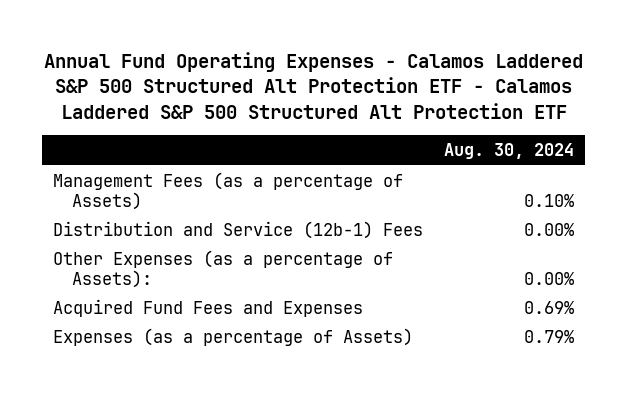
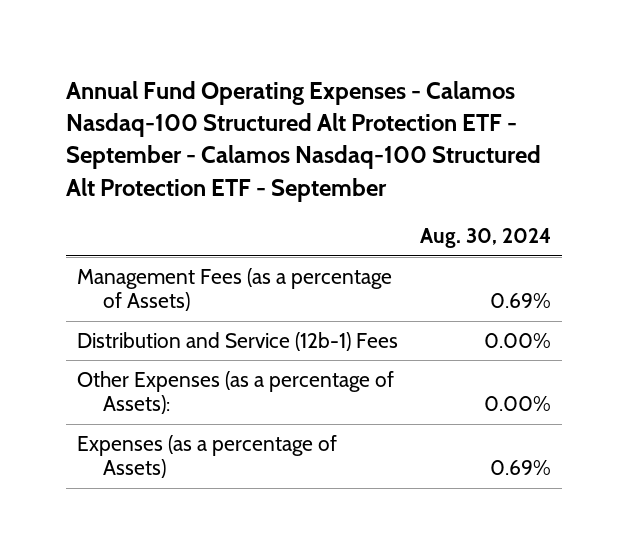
- Annual Fund Operating Expenses - Calamos Laddered S&P 500 Structured Alt Protection ETF - Calamos Laddered S&P 500 Structured Alt Protection ETF
+ Annual Fund Operating Expenses - Calamos Nasdaq-100 Structured Alt Protection ETF - September - Calamos Nasdaq-100 Structured Alt Protection ETF - September
- Management Fees (as a percentage of Assets) | 0.10%
+ Management Fees (as a percentage of Assets) | 0.69%
- Acquired Fund Fees and Expenses | 0.69%
- Expenses (as a percentage of Assets) | 0.79%
+ Expenses (as a percentage of Assets) | 0.69%

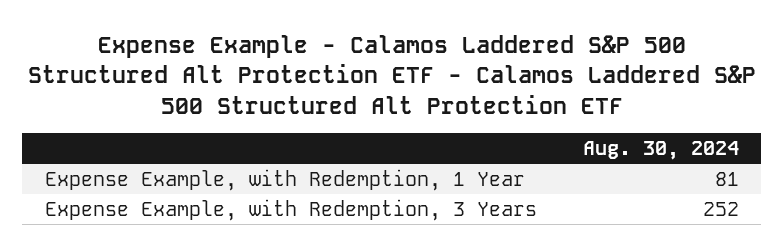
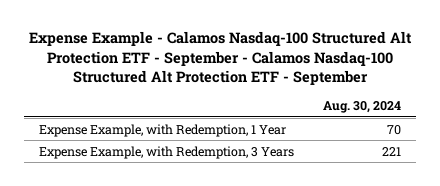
- Expense Example - Calamos Laddered S&P 500 Structured Alt Protection ETF - Calamos Laddered S&P 500 Structured Alt Protection ETF
+ Expense Example - Calamos Nasdaq-100 Structured Alt Protection ETF - September - Calamos Nasdaq-100 Structured Alt Protection ETF - September
- Expense Example, with Redemption, 1 Year | 81
- Expense Example, with Redemption, 3 Years | 252
+ Expense Example, with Redemption, 1 Year | 70
+ Expense Example, with Redemption, 3 Years | 221

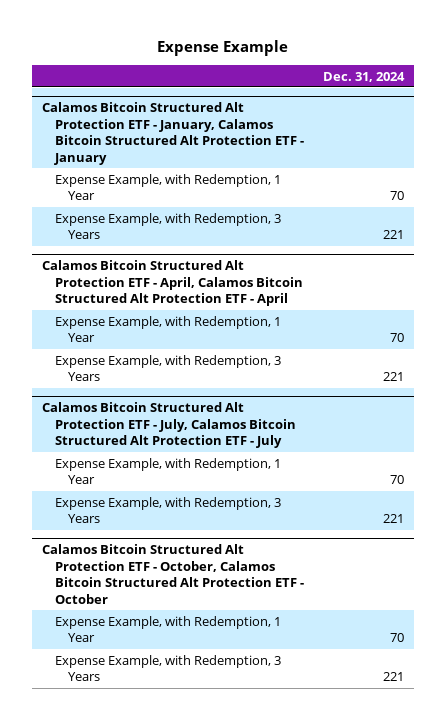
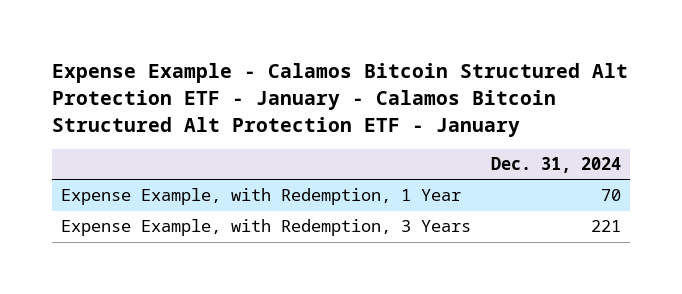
- Expense Example
+ Expense Example - Calamos Bitcoin Structured Alt Protection ETF - January - Calamos Bitcoin Structured Alt Protection ETF - January
- Calamos Bitcoin Structured Alt Protection ETF - January, Calamos Bitcoin Structured Alt Protection ETF - January
- Calamos Bitcoin Structured Alt Protection ETF - April, Calamos Bitcoin Structured Alt Protection ETF - April
- Expense Example, with Redemption, 1 Year | 70
- Expense Example, with Redemption, 3 Years | 221
- Calamos Bitcoin Structured Alt Protection ETF - July, Calamos Bitcoin Structured Alt Protection ETF - July
- Expense Example, with Redemption, 1 Year | 70
- Expense Example, with Redemption, 3 Years | 221
- Calamos Bitcoin Structured Alt Protection ETF - October, Calamos Bitcoin Structured Alt Protection ETF - October
- Expense Example, with Redemption, 1 Year | 70
- Expense Example, with Redemption, 3 Years | 221

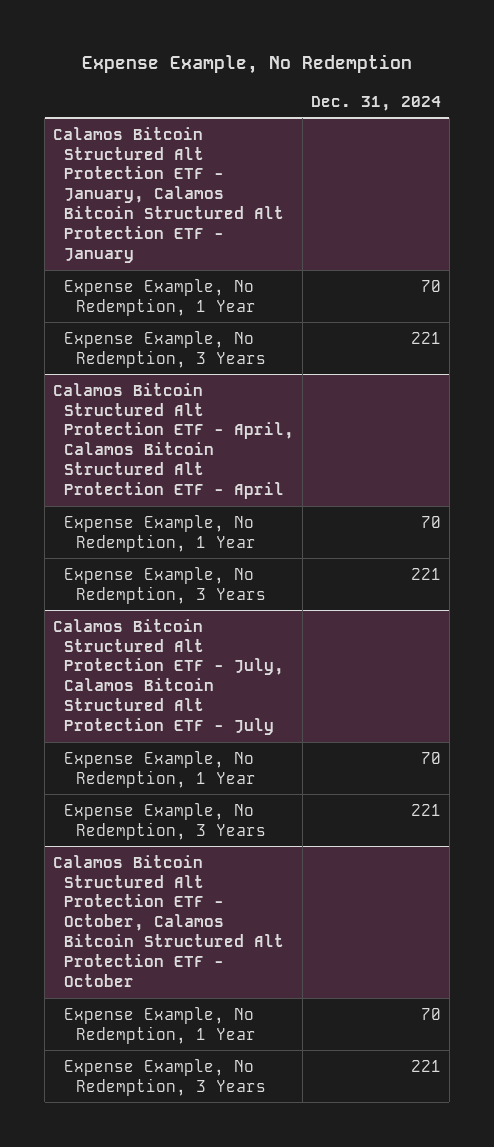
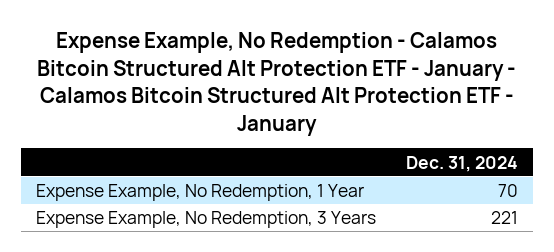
- Expense Example, No Redemption
+ Expense Example, No Redemption - Calamos Bitcoin Structured Alt Protection ETF - January - Calamos Bitcoin Structured Alt Protection ETF - January
- Calamos Bitcoin Structured Alt Protection ETF - January, Calamos Bitcoin Structured Alt Protection ETF - January
- Calamos Bitcoin Structured Alt Protection ETF - April, Calamos Bitcoin Structured Alt Protection ETF - April
- Expense Example, No Redemption, 1 Year | 70
- Expense Example, No Redemption, 3 Years | 221
- Calamos Bitcoin Structured Alt Protection ETF - July, Calamos Bitcoin Structured Alt Protection ETF - July
- Expense Example, No Redemption, 1 Year | 70
- Expense Example, No Redemption, 3 Years | 221
- Calamos Bitcoin Structured Alt Protection ETF - October, Calamos Bitcoin Structured Alt Protection ETF - October
- Expense Example, No Redemption, 1 Year | 70
- Expense Example, No Redemption, 3 Years | 221

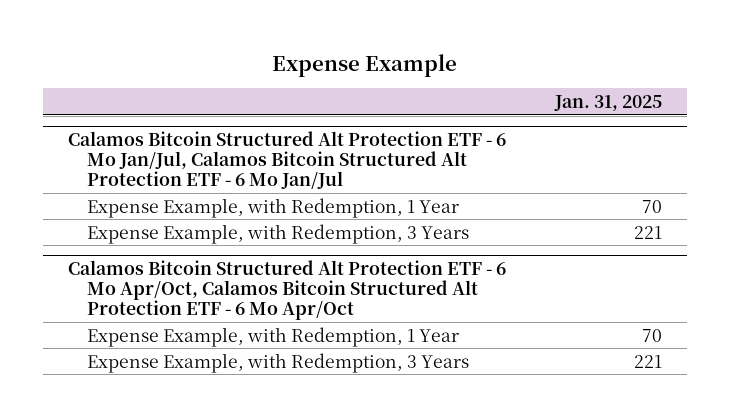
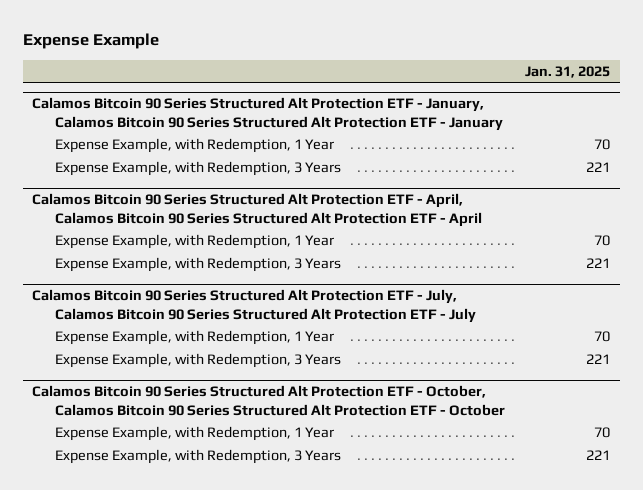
- Calamos Bitcoin Structured Alt Protection ETF - 6 Mo Jan/Jul, Calamos Bitcoin Structured Alt Protection ETF - 6 Mo Jan/Jul
+ Calamos Bitcoin 90 Series Structured Alt Protection ETF - January, Calamos Bitcoin 90 Series Structured Alt Protection ETF - January
- Calamos Bitcoin Structured Alt Protection ETF - 6 Mo Apr/Oct, Calamos Bitcoin Structured Alt Protection ETF - 6 Mo Apr/Oct
+ Calamos Bitcoin 90 Series Structured Alt Protection ETF - April, Calamos Bitcoin 90 Series Structured Alt Protection ETF - April
+ Calamos Bitcoin 90 Series Structured Alt Protection ETF - July, Calamos Bitcoin 90 Series Structured Alt Protection ETF - July
+ Expense Example, with Redemption, 1 Year | 70
+ Expense Example, with Redemption, 3 Years | 221
+ Calamos Bitcoin 90 Series Structured Alt Protection ETF - October, Calamos Bitcoin 90 Series Structured Alt Protection ETF - October
+ Expense Example, with Redemption, 1 Year | 70
+ Expense Example, with Redemption, 3 Years | 221

